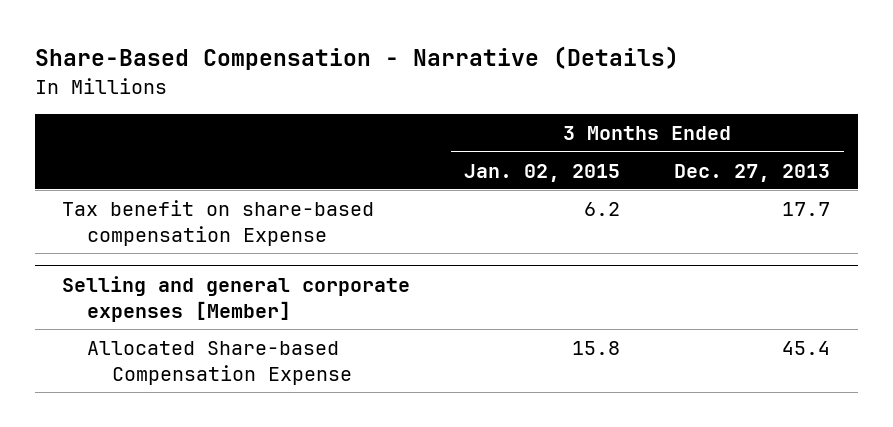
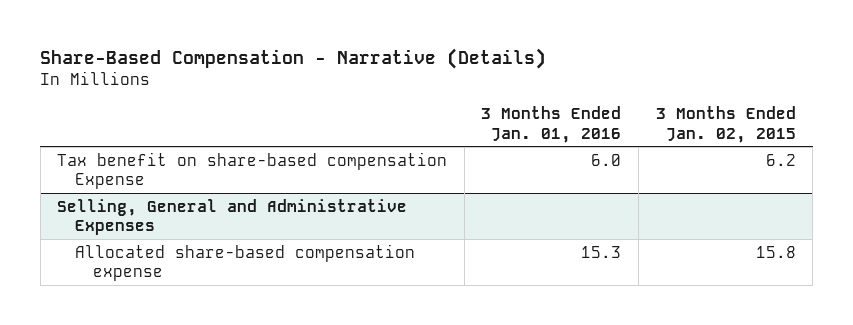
- | 3 Months Ended Jan. 02, 2015 | 3 Months Ended Dec. 27, 2013
+ | 3 Months Ended Jan. 01, 2016 | 3 Months Ended Jan. 02, 2015
- Selling and general corporate expenses [Member]
- Allocated Share-based Compensation Expense | 15.8 | 45.4
+ Selling, General and Administrative Expenses
+ Allocated share-based compensation expense | 15.3 | 15.8

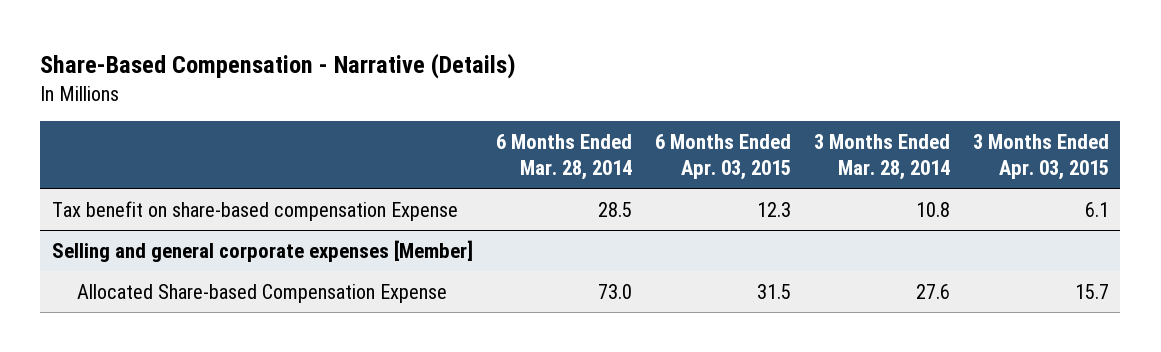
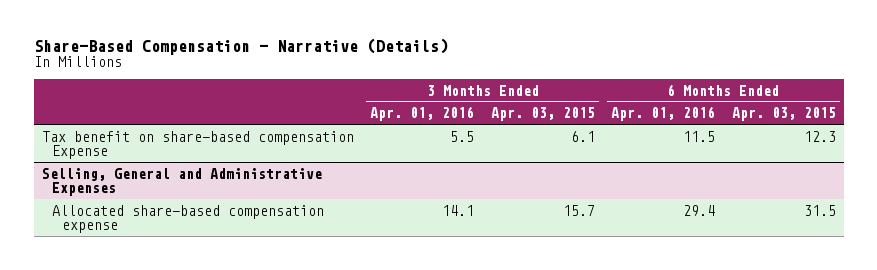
- | 6 Months Ended Mar. 28, 2014 | 6 Months Ended Apr. 03, 2015 | 3 Months Ended Mar. 28, 2014 | 3 Months Ended Apr. 03, 2015
+ | 3 Months Ended Apr. 01, 2016 | 3 Months Ended Apr. 03, 2015 | 6 Months Ended Apr. 01, 2016 | 6 Months Ended Apr. 03, 2015
- Selling and general corporate expenses [Member]
- Allocated Share-based Compensation Expense | 73.0 | 31.5 | 27.6 | 15.7
+ Selling, General and Administrative Expenses
+ Allocated share-based compensation expense | 14.1 | 15.7 | 29.4 | 31.5

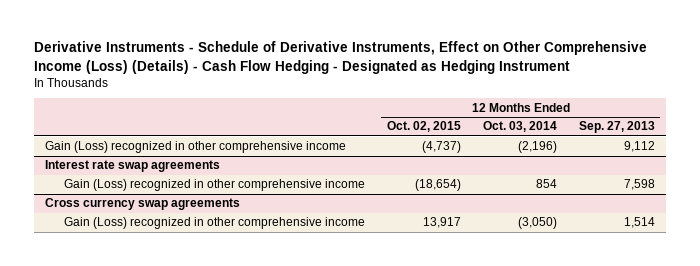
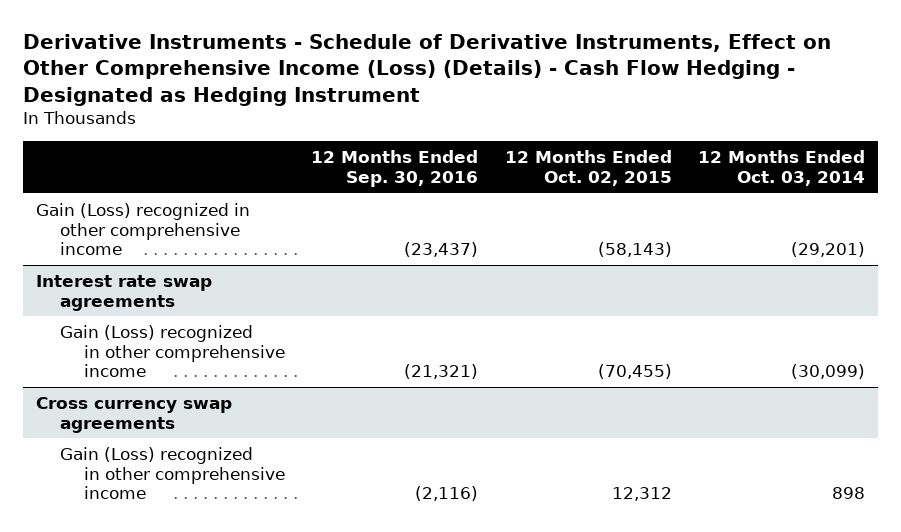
- | 12 Months Ended Oct. 02, 2015 | 12 Months Ended Oct. 03, 2014 | 12 Months Ended Sep. 27, 2013
+ | 12 Months Ended Sep. 30, 2016 | 12 Months Ended Oct. 02, 2015 | 12 Months Ended Oct. 03, 2014
- Gain (Loss) recognized in other comprehensive income | (4,737) | (2,196) | 9,112
+ Gain (Loss) recognized in other comprehensive income | (23,437) | (58,143) | (29,201)
@ Interest rate swap agreements
- Gain (Loss) recognized in other comprehensive income | (18,654) | 854 | 7,598
+ Gain (Loss) recognized in other comprehensive income | (21,321) | (70,455) | (30,099)
@ Cross currency swap agreements
- Gain (Loss) recognized in other comprehensive income | 13,917 | (3,050) | 1,514
+ Gain (Loss) recognized in other comprehensive income | (2,116) | 12,312 | 898

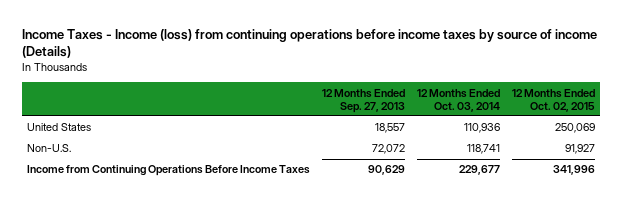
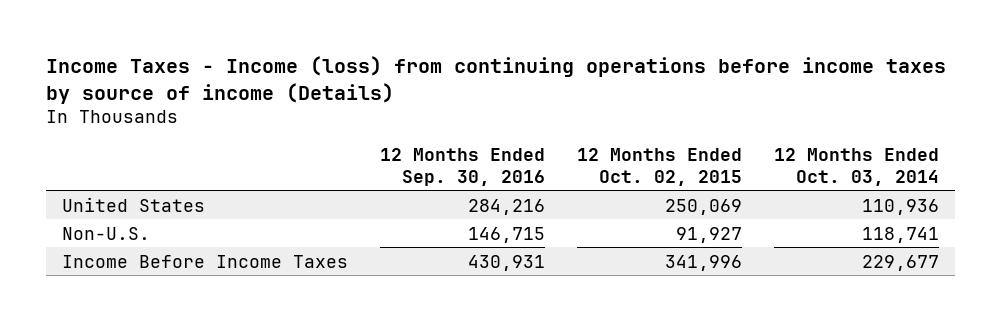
- | 12 Months Ended Sep. 27, 2013 | 12 Months Ended Oct. 03, 2014 | 12 Months Ended Oct. 02, 2015
+ | 12 Months Ended Sep. 30, 2016 | 12 Months Ended Oct. 02, 2015 | 12 Months Ended Oct. 03, 2014
- Income from Continuing Operations Before Income Taxes | 90,629 | 229,677 | 341,996
+ Income Before Income Taxes | 430,931 | 341,996 | 229,677

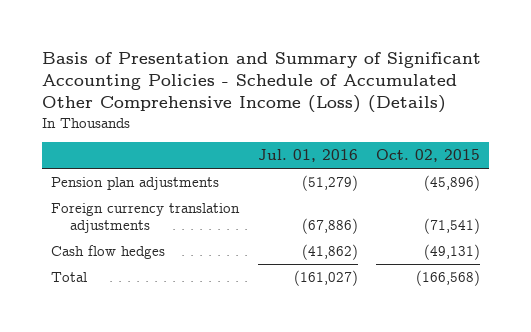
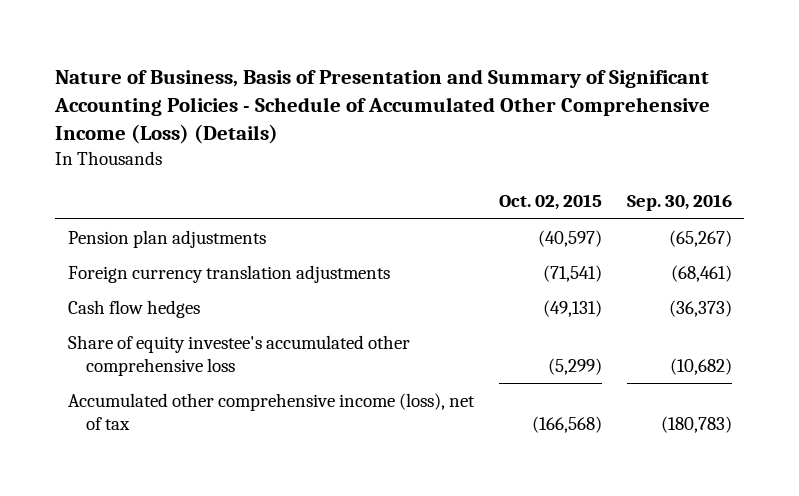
- Basis of Presentation and Summary of Significant Accounting Policies - Schedule of Accumulated Other Comprehensive Income (Loss) (Details)
+ Nature of Business, Basis of Presentation and Summary of Significant Accounting Policies - Schedule of Accumulated Other Comprehensive Income (Loss) (Details)
- | Jul. 01, 2016 | Oct. 02, 2015
+ | Oct. 02, 2015 | Sep. 30, 2016
- Pension plan adjustments | (51,279) | (45,896)
+ Pension plan adjustments | (40,597) | (65,267)
- Total | (161,027) | (166,568)
+ Share of equity investee's accumulated other comprehensive loss | (5,299) | (10,682)
+ Accumulated other comprehensive income (loss), net of tax | (166,568) | (180,783)

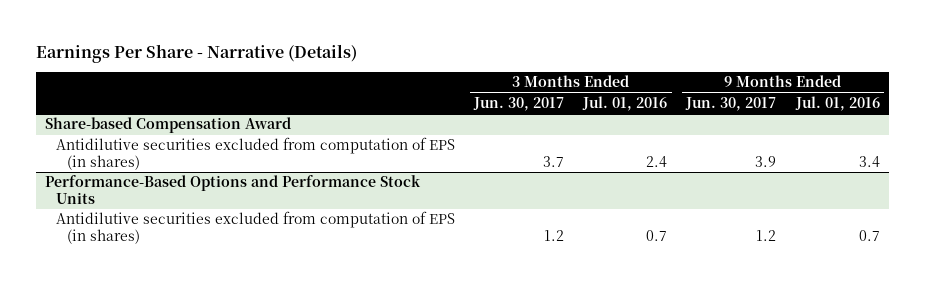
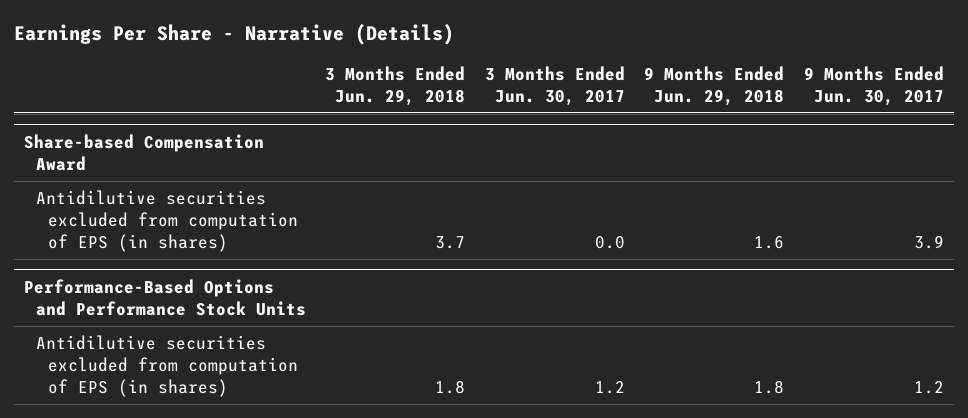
- | 3 Months Ended Jun. 30, 2017 | 3 Months Ended Jul. 01, 2016 | 9 Months Ended Jun. 30, 2017 | 9 Months Ended Jul. 01, 2016
+ | 3 Months Ended Jun. 29, 2018 | 3 Months Ended Jun. 30, 2017 | 9 Months Ended Jun. 29, 2018 | 9 Months Ended Jun. 30, 2017
@ Share-based Compensation Award
- Antidilutive securities excluded from computation of EPS (in shares) | 3.7 | 2.4 | 3.9 | 3.4
+ Antidilutive securities excluded from computation of EPS (in shares) | 3.7 | 0.0 | 1.6 | 3.9

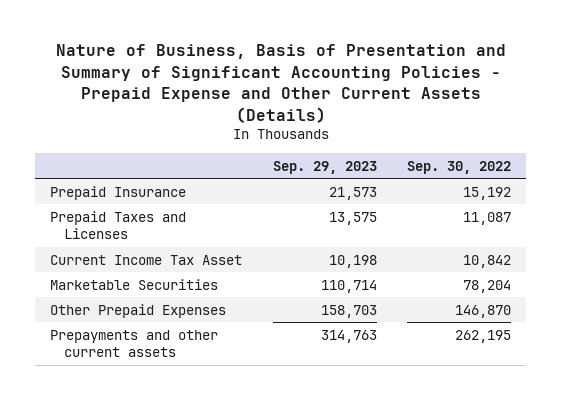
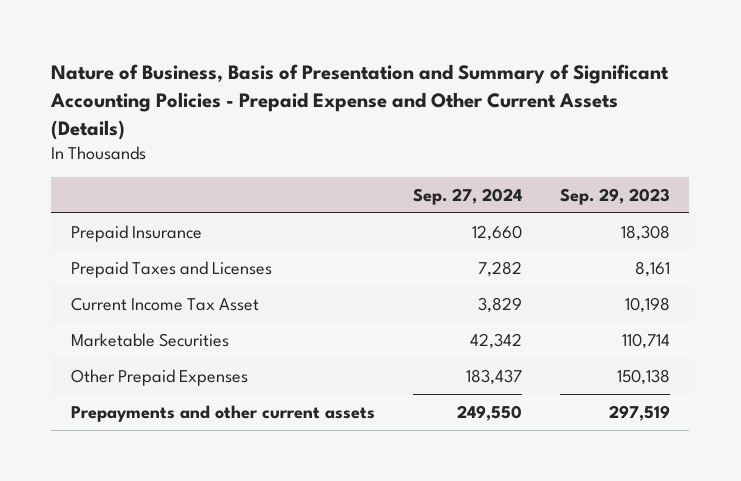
- | Sep. 29, 2023 | Sep. 30, 2022
+ | Sep. 27, 2024 | Sep. 29, 2023
- Prepaid Insurance | 21,573 | 15,192
- Prepaid Taxes and Licenses | 13,575 | 11,087
+ Prepaid Insurance | 12,660 | 18,308
+ Prepaid Taxes and Licenses | 7,282 | 8,161
- Other Prepaid Expenses | 158,703 | 146,870
- Prepayments and other current assets | 314,763 | 262,195
+ Other Prepaid Expenses | 183,437 | 150,138
+ Prepayments and other current assets | 249,550 | 297,519

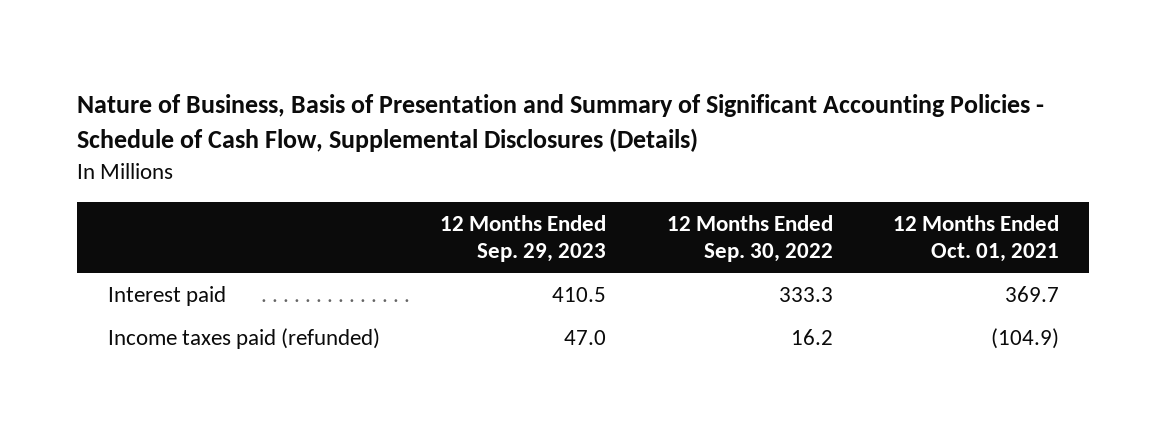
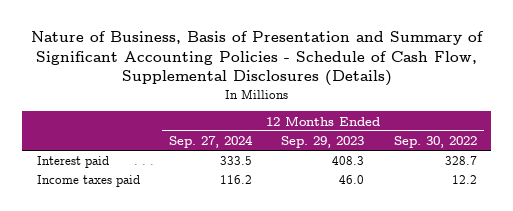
- | 12 Months Ended Sep. 29, 2023 | 12 Months Ended Sep. 30, 2022 | 12 Months Ended Oct. 01, 2021
+ | 12 Months Ended Sep. 27, 2024 | 12 Months Ended Sep. 29, 2023 | 12 Months Ended Sep. 30, 2022
- Interest paid | 410.5 | 333.3 | 369.7
- Income taxes paid (refunded) | 47.0 | 16.2 | (104.9)
+ Interest paid | 333.5 | 408.3 | 328.7
+ Income taxes paid | 116.2 | 46.0 | 12.2

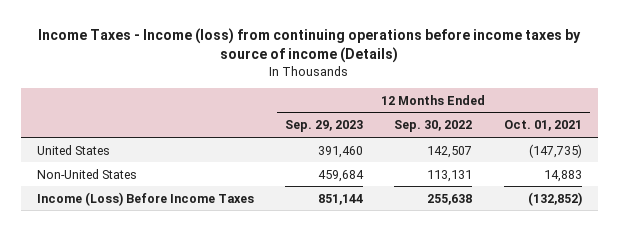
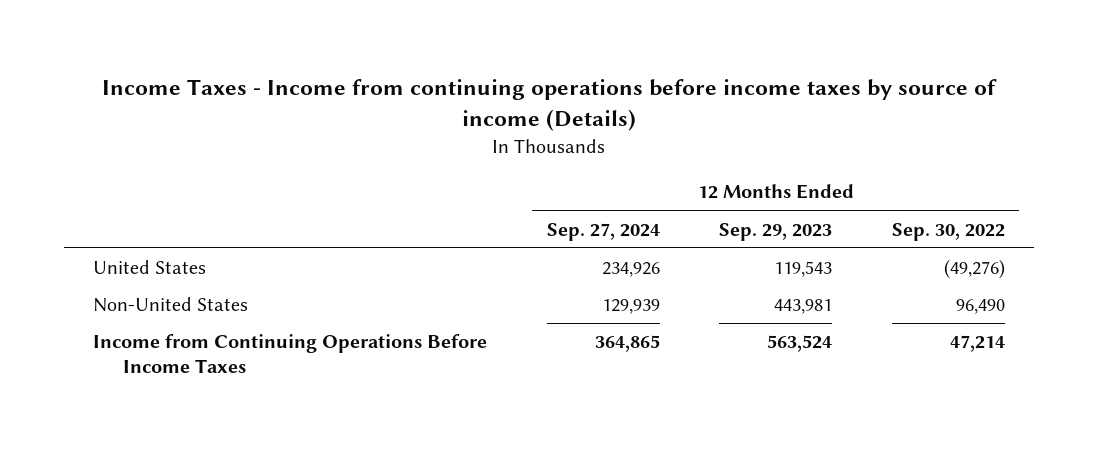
- Income Taxes - Income (loss) from continuing operations before income taxes by source of income (Details)
+ Income Taxes - Income from continuing operations before income taxes by source of income (Details)
- | 12 Months Ended Sep. 29, 2023 | 12 Months Ended Sep. 30, 2022 | 12 Months Ended Oct. 01, 2021
+ | 12 Months Ended Sep. 27, 2024 | 12 Months Ended Sep. 29, 2023 | 12 Months Ended Sep. 30, 2022
- United States | 391,460 | 142,507 | (147,735)
- Non-United States | 459,684 | 113,131 | 14,883
- Income (Loss) Before Income Taxes | 851,144 | 255,638 | (132,852)
+ United States | 234,926 | 119,543 | (49,276)
+ Non-United States | 129,939 | 443,981 | 96,490
+ Income from Continuing Operations Before Income Taxes | 364,865 | 563,524 | 47,214

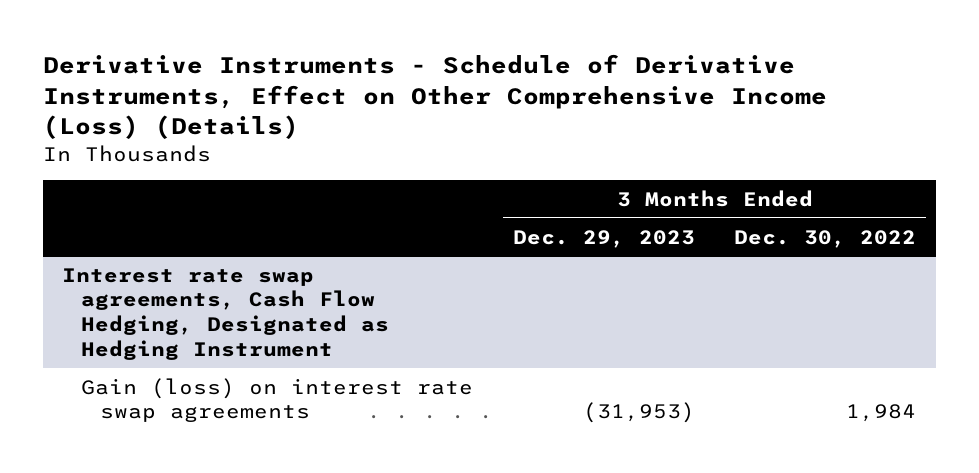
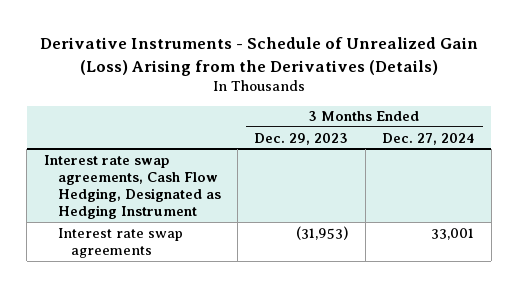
- Derivative Instruments - Schedule of Derivative Instruments, Effect on Other Comprehensive Income (Loss) (Details)
+ Derivative Instruments - Schedule of Unrealized Gain (Loss) Arising from the Derivatives (Details)
- | 3 Months Ended Dec. 29, 2023 | 3 Months Ended Dec. 30, 2022
+ | 3 Months Ended Dec. 29, 2023 | 3 Months Ended Dec. 27, 2024
@ Interest rate swap agreements, Cash Flow Hedging, Designated as Hedging Instrument
- Gain (loss) on interest rate swap agreements | (31,953) | 1,984
+ Interest rate swap agreements | (31,953) | 33,001

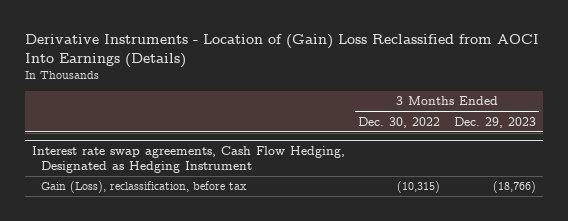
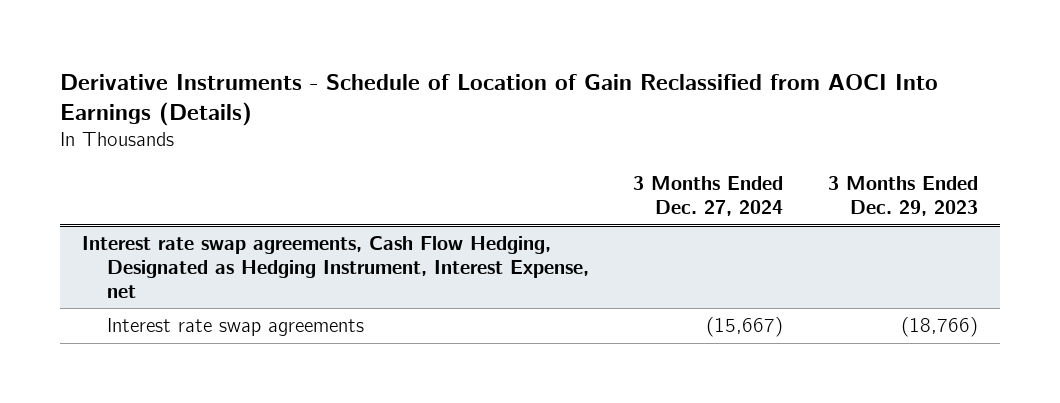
- Derivative Instruments - Location of (Gain) Loss Reclassified from AOCI Into Earnings (Details)
+ Derivative Instruments - Schedule of Location of Gain Reclassified from AOCI Into Earnings (Details)
- | 3 Months Ended Dec. 30, 2022 | 3 Months Ended Dec. 29, 2023
+ | 3 Months Ended Dec. 27, 2024 | 3 Months Ended Dec. 29, 2023
- Interest rate swap agreements, Cash Flow Hedging, Designated as Hedging Instrument
- Gain (Loss), reclassification, before tax | (10,315) | (18,766)
+ Interest rate swap agreements, Cash Flow Hedging, Designated as Hedging Instrument, Interest Expense, net
+ Interest rate swap agreements | (15,667) | (18,766)

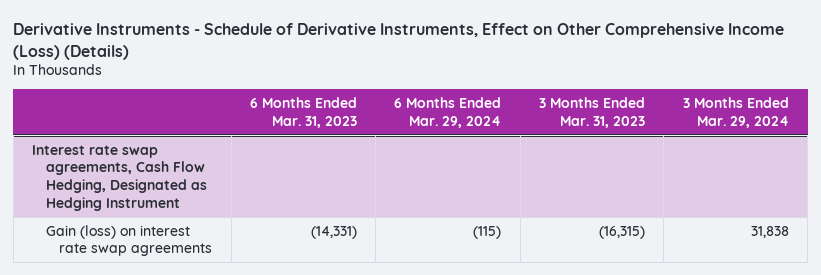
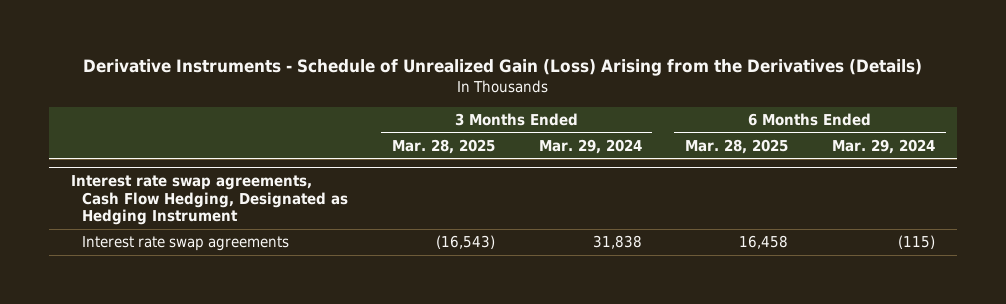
- Derivative Instruments - Schedule of Derivative Instruments, Effect on Other Comprehensive Income (Loss) (Details)
+ Derivative Instruments - Schedule of Unrealized Gain (Loss) Arising from the Derivatives (Details)
- | 6 Months Ended Mar. 31, 2023 | 6 Months Ended Mar. 29, 2024 | 3 Months Ended Mar. 31, 2023 | 3 Months Ended Mar. 29, 2024
+ | 3 Months Ended Mar. 28, 2025 | 3 Months Ended Mar. 29, 2024 | 6 Months Ended Mar. 28, 2025 | 6 Months Ended Mar. 29, 2024
@ Interest rate swap agreements, Cash Flow Hedging, Designated as Hedging Instrument
- Gain (loss) on interest rate swap agreements | (14,331) | (115) | (16,315) | 31,838
+ Interest rate swap agreements | (16,543) | 31,838 | 16,458 | (115)

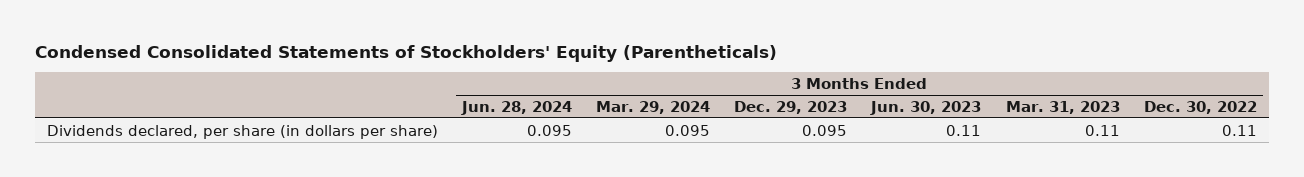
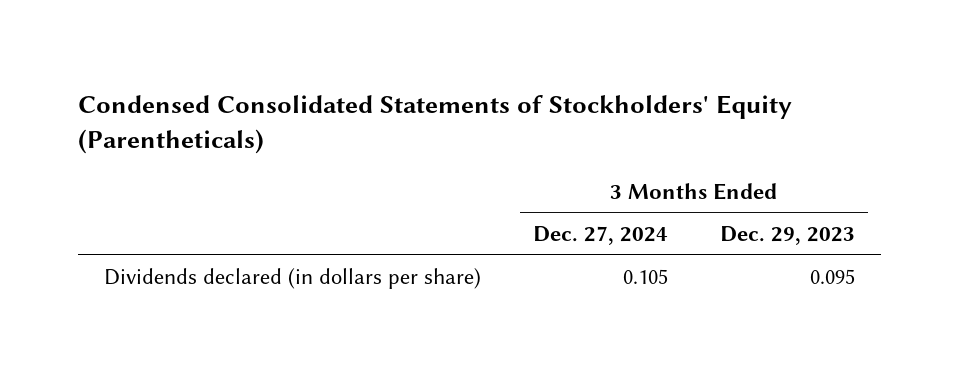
- | 3 Months Ended Jun. 28, 2024 | 3 Months Ended Mar. 29, 2024 | 3 Months Ended Dec. 29, 2023 | 3 Months Ended Jun. 30, 2023 | 3 Months Ended Mar. 31, 2023 | 3 Months Ended Dec. 30, 2022
+ | 3 Months Ended Dec. 27, 2024 | 3 Months Ended Dec. 29, 2023
- Dividends declared, per share (in dollars per share) | 0.095 | 0.095 | 0.095 | 0.11 | 0.11 | 0.11
+ Dividends declared (in dollars per share) | 0.105 | 0.095

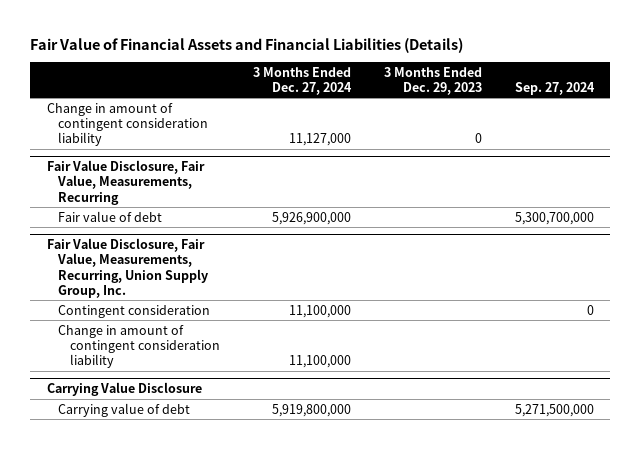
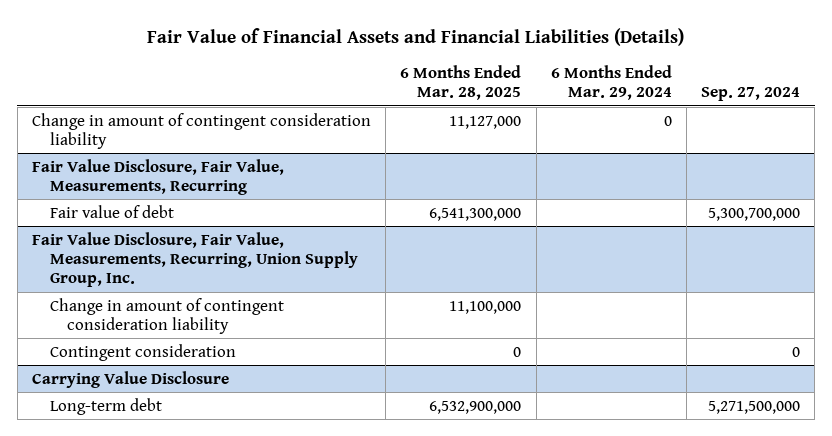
- | 3 Months Ended Dec. 27, 2024 | 3 Months Ended Dec. 29, 2023 | Sep. 27, 2024
+ | 6 Months Ended Mar. 28, 2025 | 6 Months Ended Mar. 29, 2024 | Sep. 27, 2024
@ Fair Value Disclosure, Fair Value, Measurements, Recurring, Union Supply Group, Inc.
moved down: Contingent consideration | 0 | | 0
@ Carrying Value Disclosure
- Carrying value of debt | 5,919,800,000 | | 5,271,500,000
+ Long-term debt | 6,532,900,000 | | 5,271,500,000

